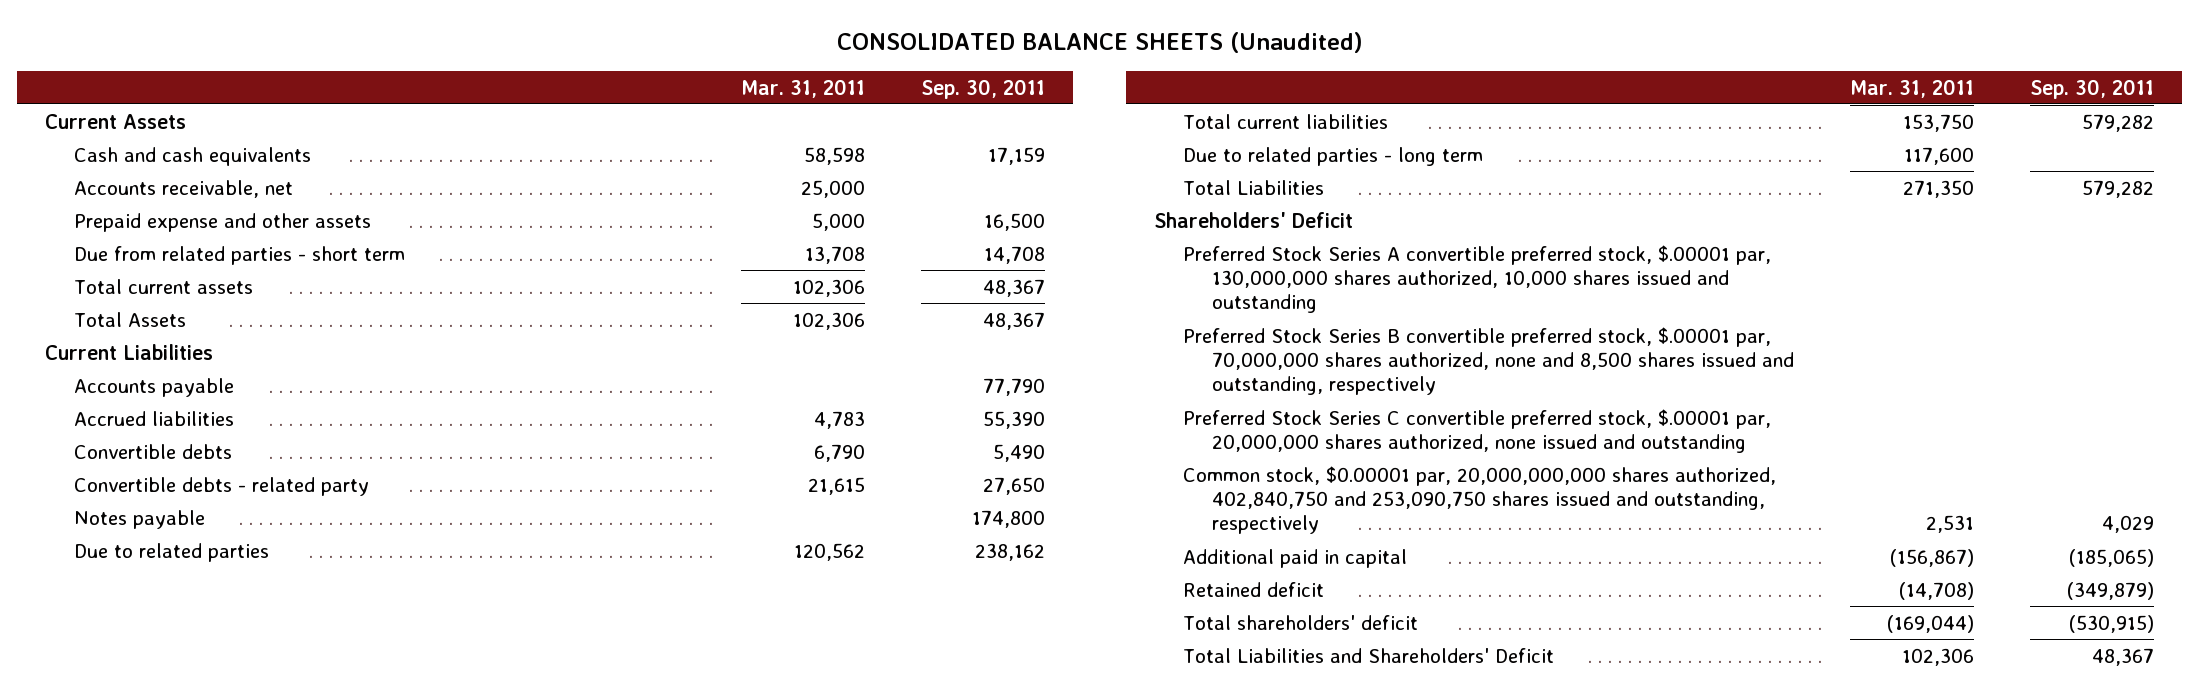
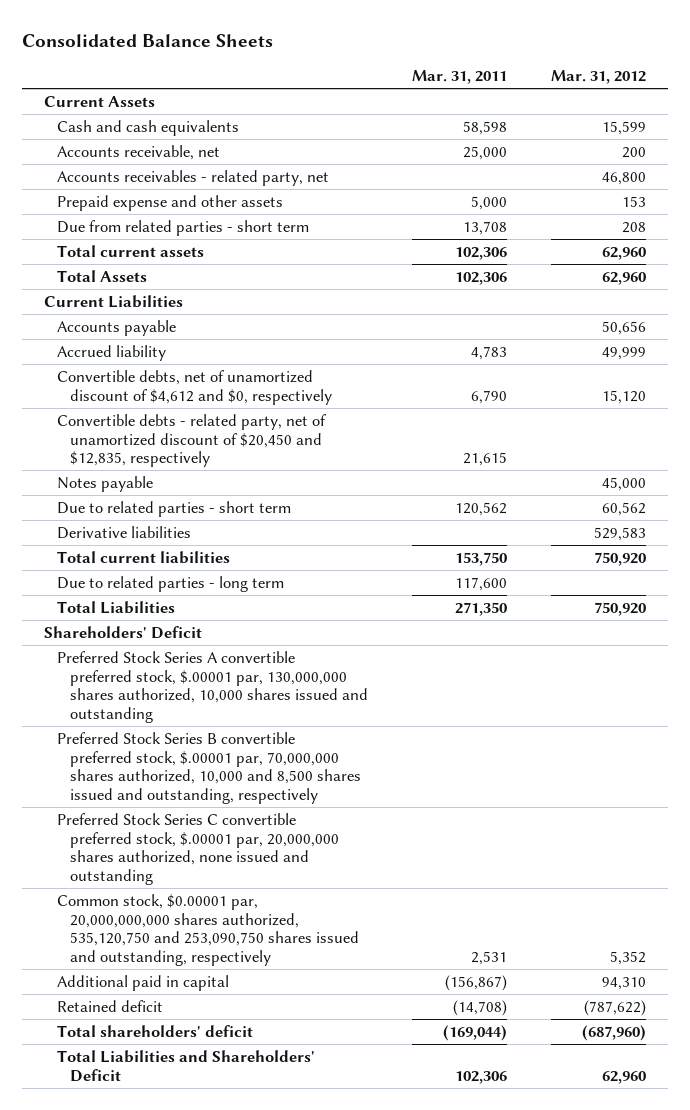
- CONSOLIDATED BALANCE SHEETS (Unaudited)
+ Consolidated Balance Sheets
- | Mar. 31, 2011 | Sep. 30, 2011
+ | Mar. 31, 2011 | Mar. 31, 2012
+ Accounts receivables - related party, net | | 46,800
- Accrued liabilities | 4,783 | 55,390
- Convertible debts | 6,790 | 5,490
- Convertible debts - related party | 21,615 | 27,650
+ Accrued liability | 4,783 | 49,999
+ Convertible debts, net of unamortized discount of $4,612 and $0, respectively | 6,790 | 15,120
+ Convertible debts - related party, net of unamortized discount of $20,450 and $12,835, respectively | 21,615 |
- Due to related parties | 120,562 | 238,162
+ Due to related parties - short term | 120,562 | 60,562
+ Derivative liabilities | | 529,583
- Preferred Stock Series B convertible preferred stock, $.00001 par, 70,000,000 shares authorized, none and 8,500 shares issued and outstanding, respectively
+ Preferred Stock Series B convertible preferred stock, $.00001 par, 70,000,000 shares authorized, 10,000 and 8,500 shares issued and outstanding, respectively
- Common stock, $0.00001 par, 20,000,000,000 shares authorized, 402,840,750 and 253,090,750 shares issued and outstanding, respectively | 2,531 | 4,029
+ Common stock, $0.00001 par, 20,000,000,000 shares authorized, 535,120,750 and 253,090,750 shares issued and outstanding, respectively | 2,531 | 5,352

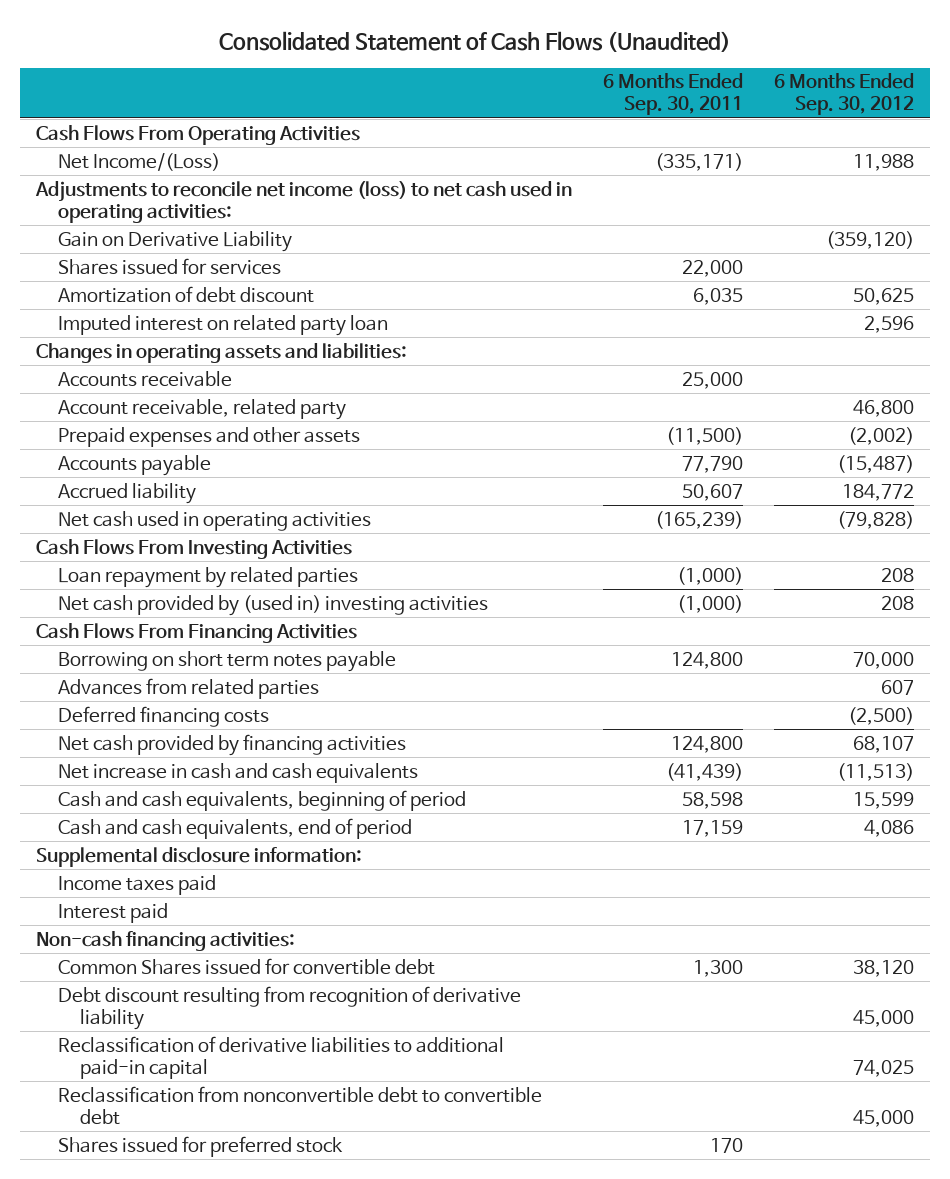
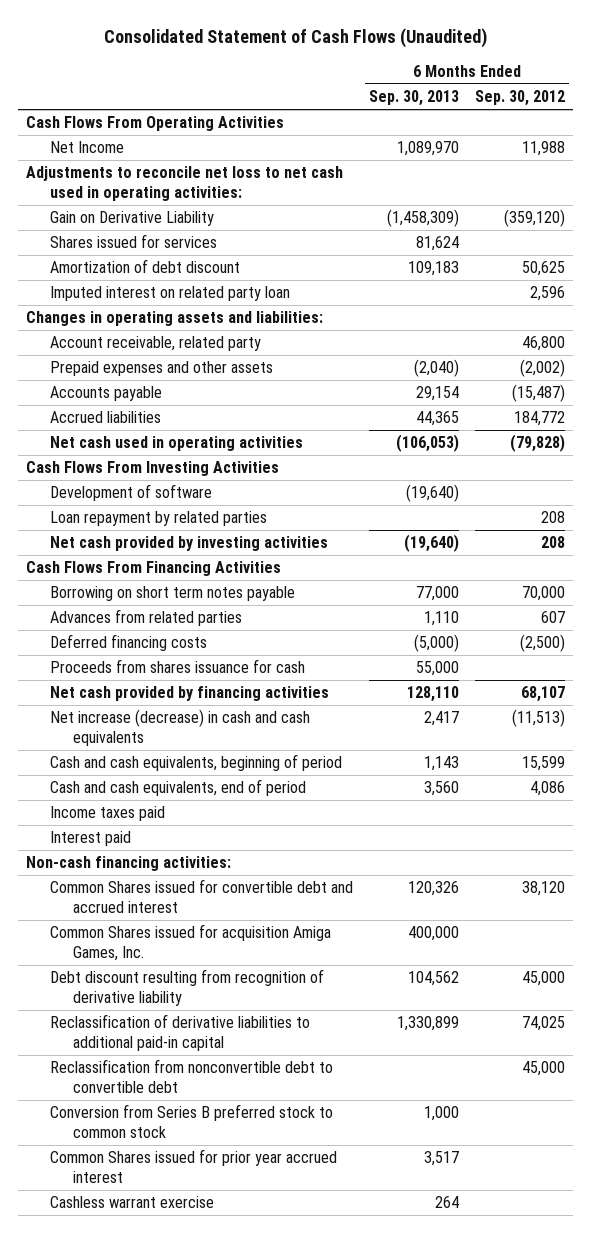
- | 6 Months Ended Sep. 30, 2011 | 6 Months Ended Sep. 30, 2012
+ | 6 Months Ended Sep. 30, 2013 | 6 Months Ended Sep. 30, 2012
- Net Income/(Loss) | (335,171) | 11,988
- Adjustments to reconcile net income (loss) to net cash used in operating activities:
+ Net Income | 1,089,970 | 11,988
+ Adjustments to reconcile net loss to net cash used in operating activities:
- Accounts receivable | 25,000 |
- Accrued liability | 50,607 | 184,772
+ Accrued liabilities | 44,365 | 184,772
+ Development of software | (19,640) |
- Net cash provided by (used in) investing activities | (1,000) | 208
+ Net cash provided by investing activities | (19,640) | 208
+ Proceeds from shares issuance for cash | 55,000 |
- Net increase in cash and cash equivalents | (41,439) | (11,513)
+ Net increase (decrease) in cash and cash equivalents | 2,417 | (11,513)
- Supplemental disclosure information:
- Common Shares issued for convertible debt | 1,300 | 38,120
+ Common Shares issued for convertible debt and accrued interest | 120,326 | 38,120
+ Common Shares issued for acquisition Amiga Games, Inc. | 400,000 |
- Shares issued for preferred stock | 170 |
+ Conversion from Series B preferred stock to common stock | 1,000 |
+ Common Shares issued for prior year accrued interest | 3,517 |
+ Cashless warrant exercise | 264 |

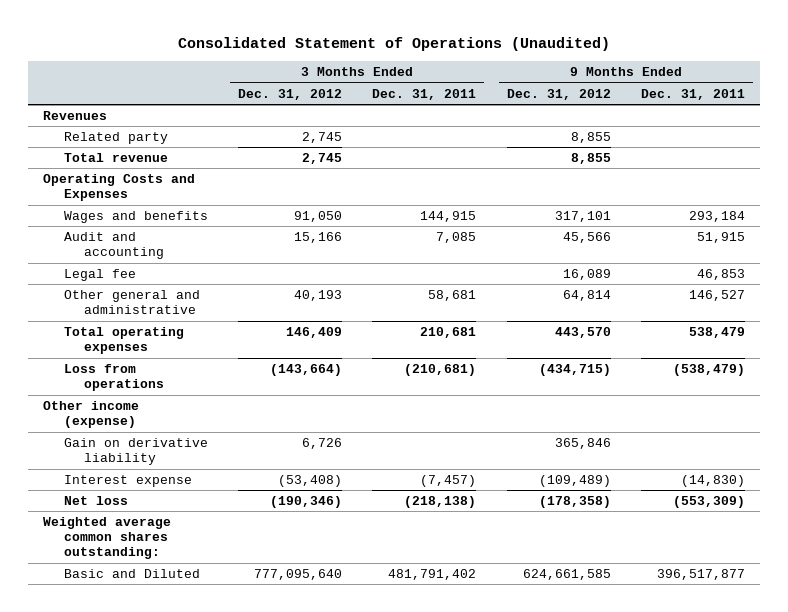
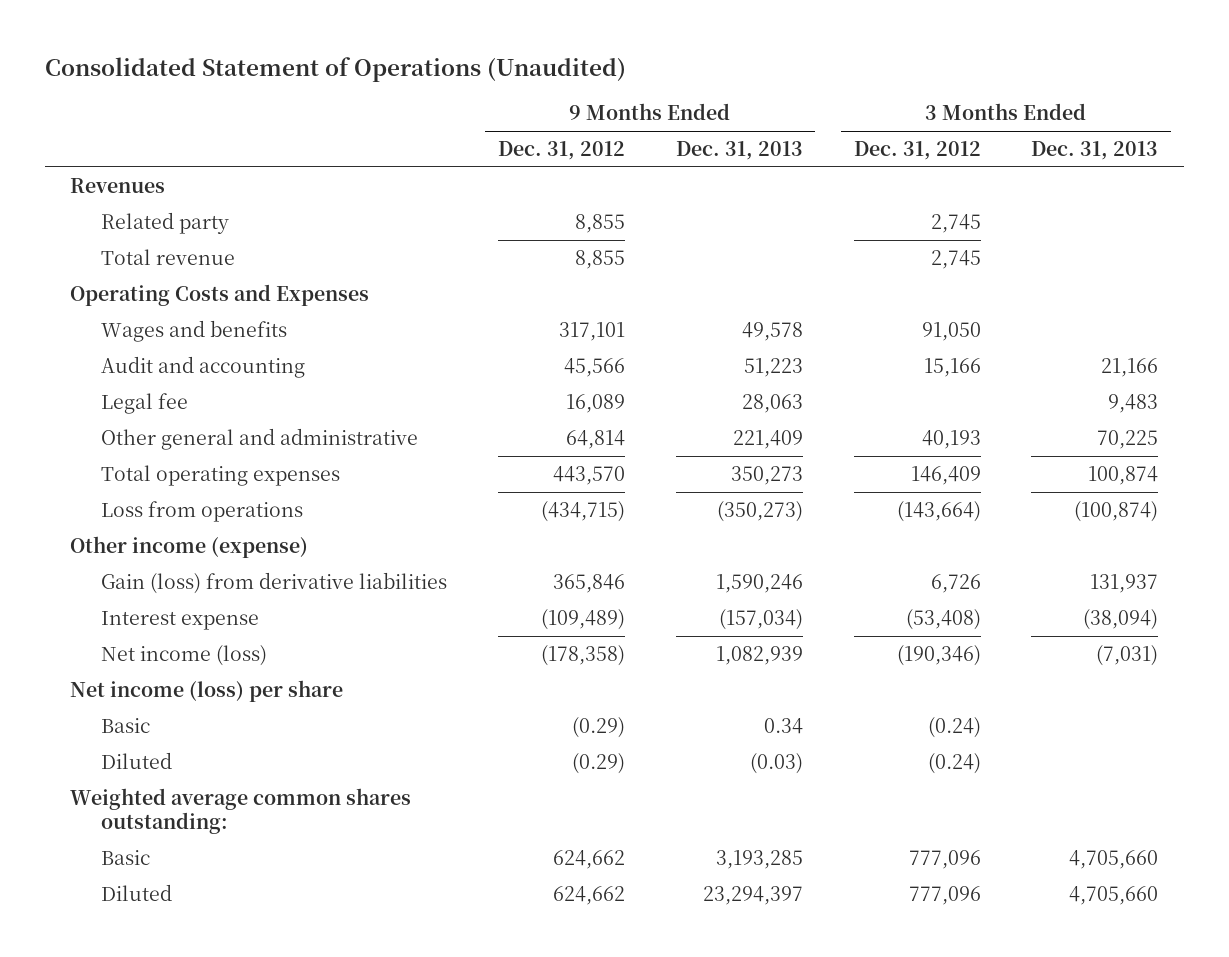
- | 3 Months Ended Dec. 31, 2012 | 3 Months Ended Dec. 31, 2011 | 9 Months Ended Dec. 31, 2012 | 9 Months Ended Dec. 31, 2011
+ | 9 Months Ended Dec. 31, 2012 | 9 Months Ended Dec. 31, 2013 | 3 Months Ended Dec. 31, 2012 | 3 Months Ended Dec. 31, 2013
- Gain on derivative liability | 6,726 | | 365,846 |
+ Gain (loss) from derivative liabilities | 365,846 | 1,590,246 | 6,726 | 131,937
- Net loss | (190,346) | (218,138) | (178,358) | (553,309)
+ Net income (loss) | (178,358) | 1,082,939 | (190,346) | (7,031)
+ Net income (loss) per share
+ Basic | (0.29) | 0.34 | (0.24) |
+ Diluted | (0.29) | (0.03) | (0.24) |
- Basic and Diluted | 777,095,640 | 481,791,402 | 624,661,585 | 396,517,877
+ Basic | 624,662 | 3,193,285 | 777,096 | 4,705,660
+ Diluted | 624,662 | 23,294,397 | 777,096 | 4,705,660

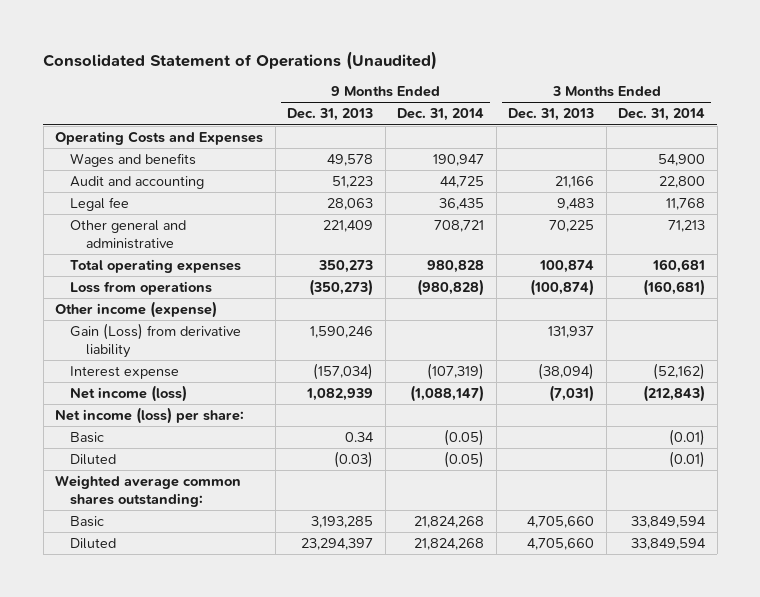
- | 9 Months Ended Dec. 31, 2012 | 9 Months Ended Dec. 31, 2013 | 3 Months Ended Dec. 31, 2012 | 3 Months Ended Dec. 31, 2013
+ | 9 Months Ended Dec. 31, 2013 | 9 Months Ended Dec. 31, 2014 | 3 Months Ended Dec. 31, 2013 | 3 Months Ended Dec. 31, 2014
- Revenues
- Related party | 8,855 | | 2,745 |
- Total revenue | 8,855 | | 2,745 |
- Gain (loss) from derivative liabilities | 365,846 | 1,590,246 | 6,726 | 131,937
+ Gain (Loss) from derivative liability | 1,590,246 | | 131,937 |
- Net income (loss) per share
+ Net income (loss) per share:

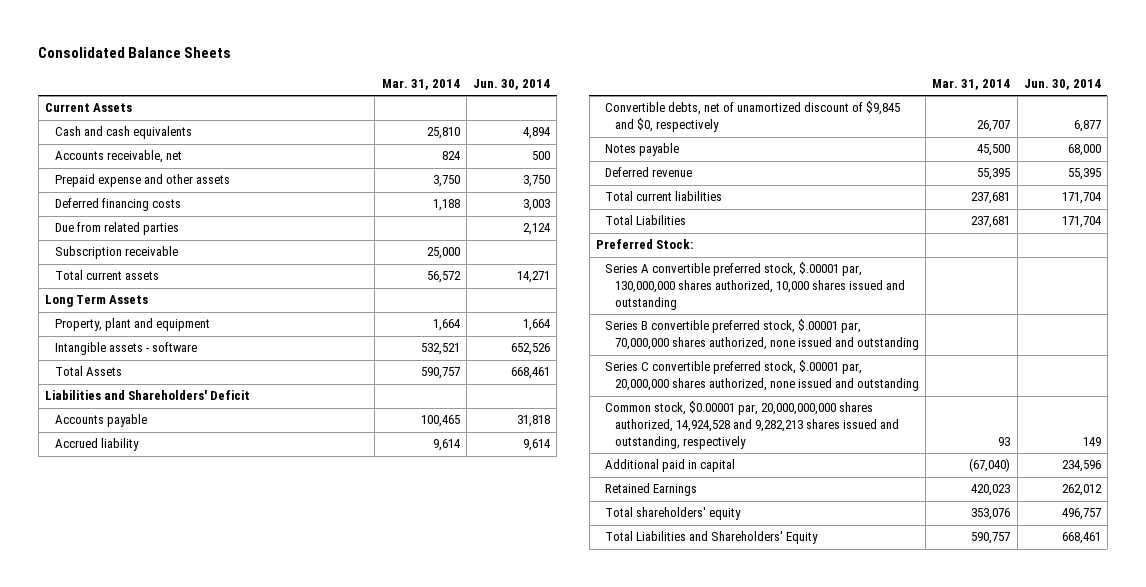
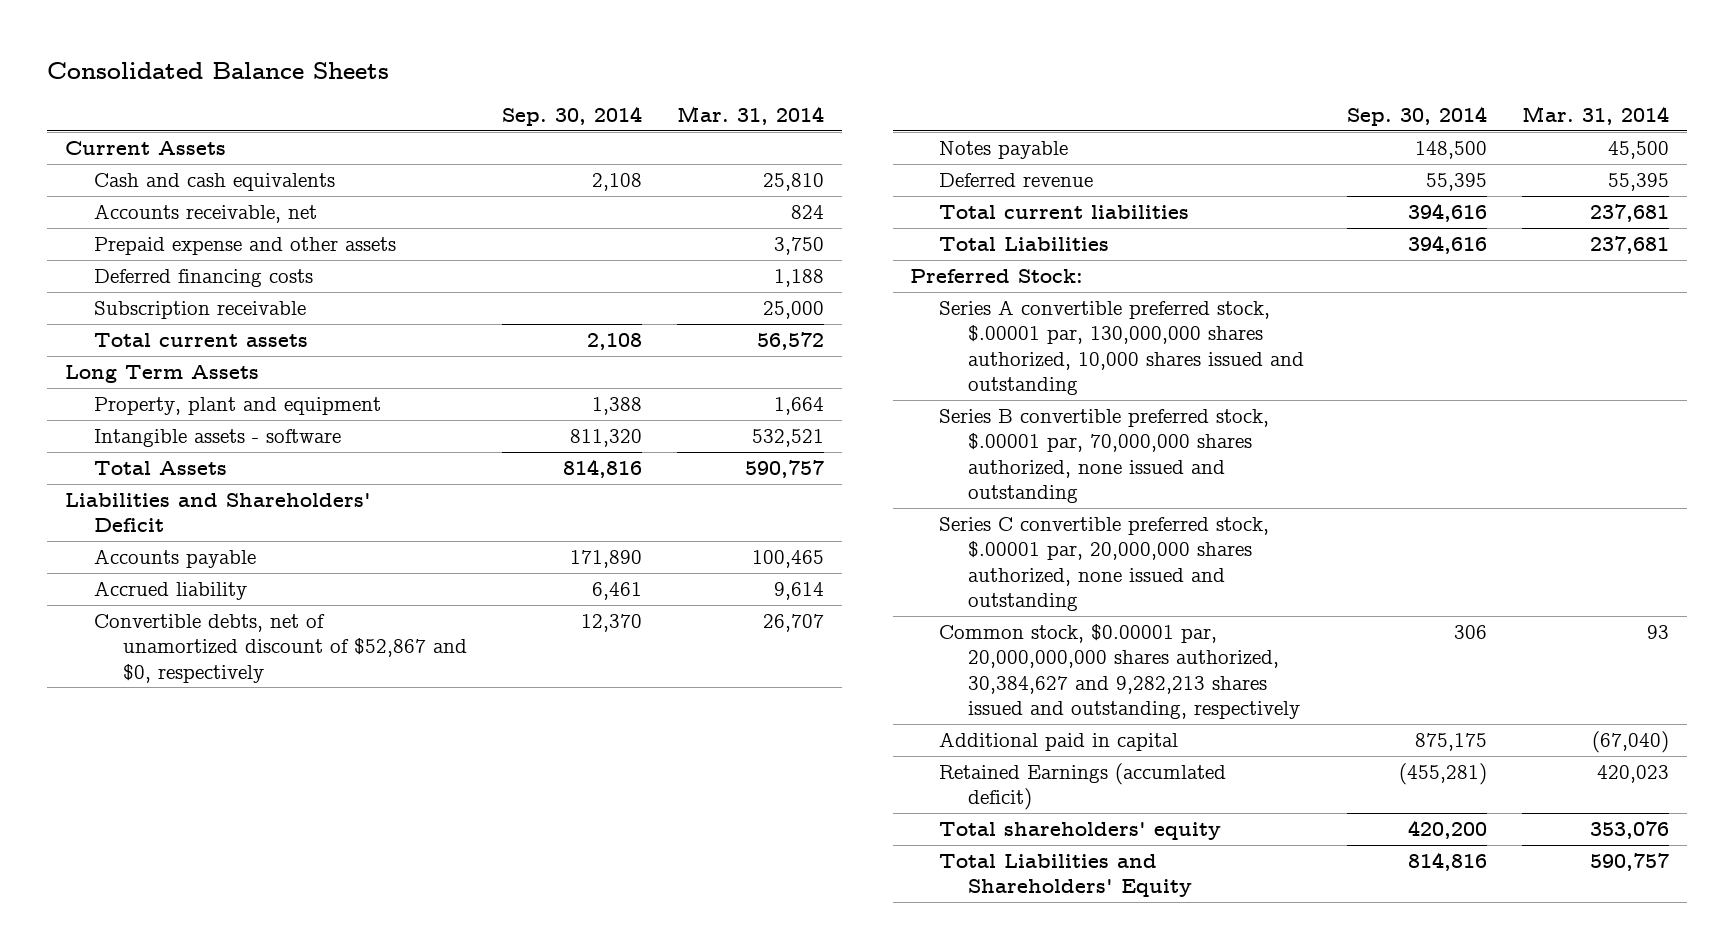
- | Mar. 31, 2014 | Jun. 30, 2014
+ | Sep. 30, 2014 | Mar. 31, 2014
- Due from related parties | | 2,124
- Convertible debts, net of unamortized discount of $9,845 and $0, respectively | 26,707 | 6,877
+ Convertible debts, net of unamortized discount of $52,867 and $0, respectively | 12,370 | 26,707
- Common stock, $0.00001 par, 20,000,000,000 shares authorized, 14,924,528 and 9,282,213 shares issued and outstanding, respectively | 93 | 149
+ Common stock, $0.00001 par, 20,000,000,000 shares authorized, 30,384,627 and 9,282,213 shares issued and outstanding, respectively | 306 | 93
- Retained Earnings | 420,023 | 262,012
+ Retained Earnings (accumlated deficit) | (455,281) | 420,023

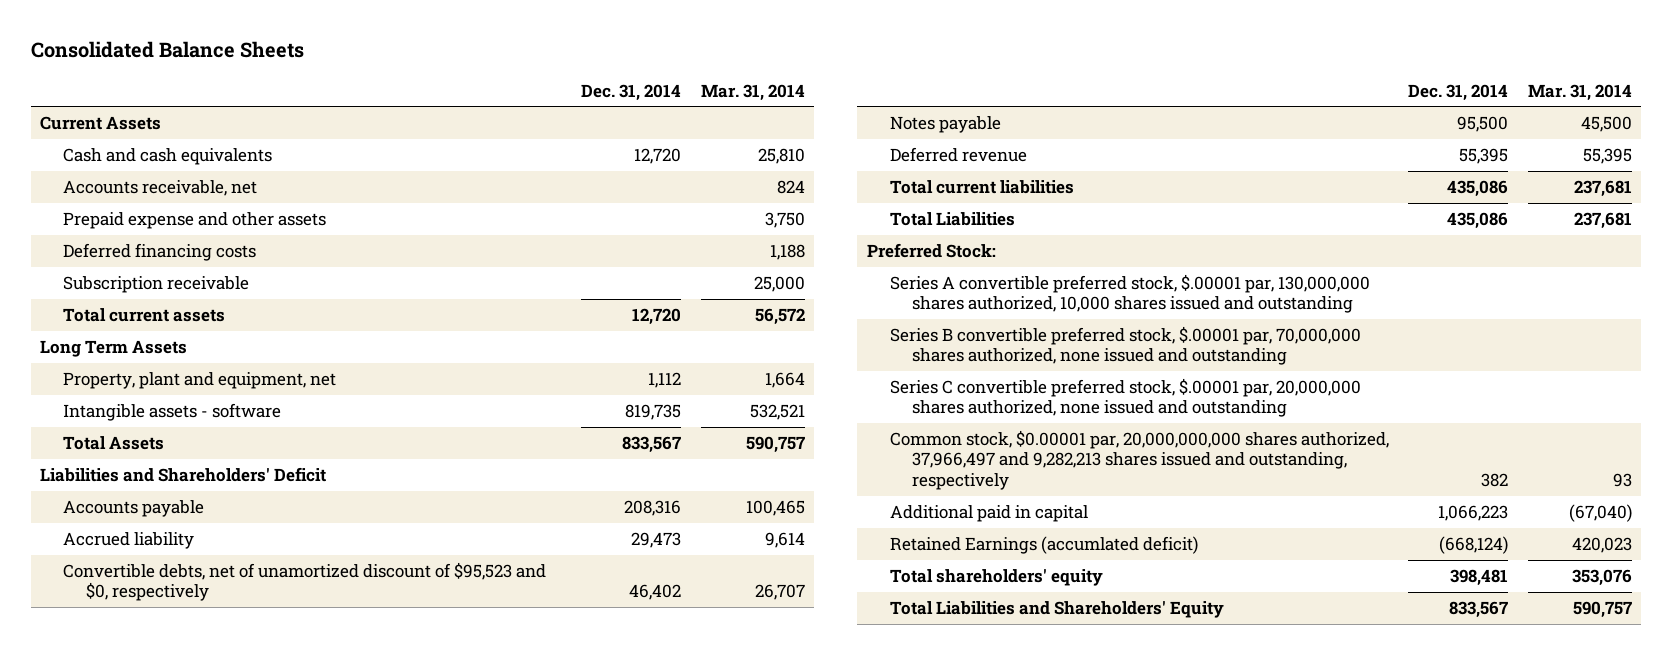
- | Sep. 30, 2014 | Mar. 31, 2014
+ | Dec. 31, 2014 | Mar. 31, 2014
- Property, plant and equipment | 1,388 | 1,664
+ Property, plant and equipment, net | 1,112 | 1,664
- Convertible debts, net of unamortized discount of $52,867 and $0, respectively | 12,370 | 26,707
+ Convertible debts, net of unamortized discount of $95,523 and $0, respectively | 46,402 | 26,707
- Common stock, $0.00001 par, 20,000,000,000 shares authorized, 30,384,627 and 9,282,213 shares issued and outstanding, respectively | 306 | 93
+ Common stock, $0.00001 par, 20,000,000,000 shares authorized, 37,966,497 and 9,282,213 shares issued and outstanding, respectively | 382 | 93

